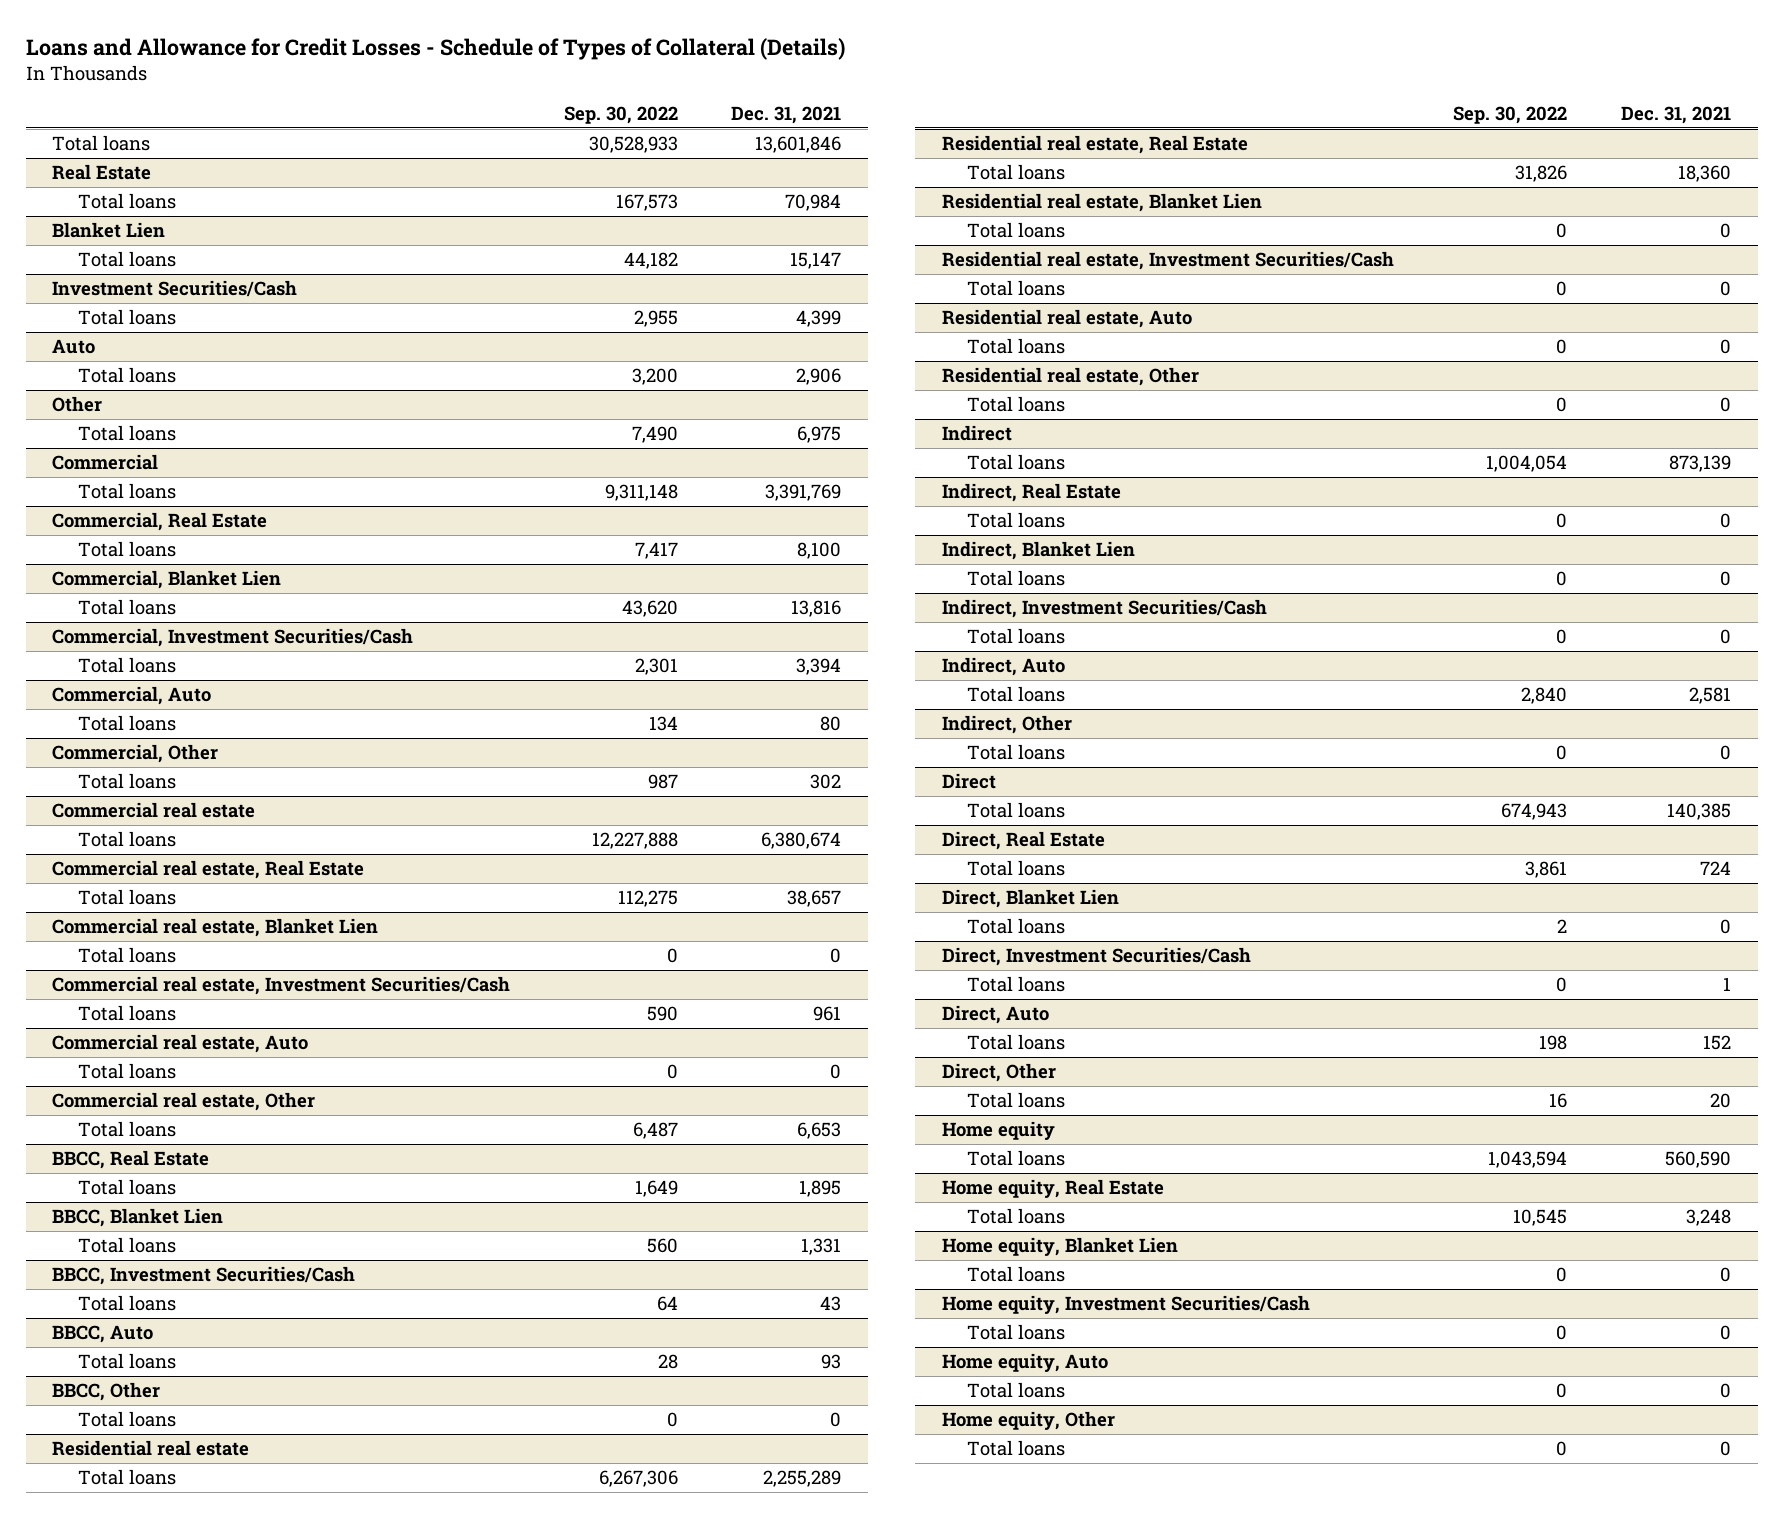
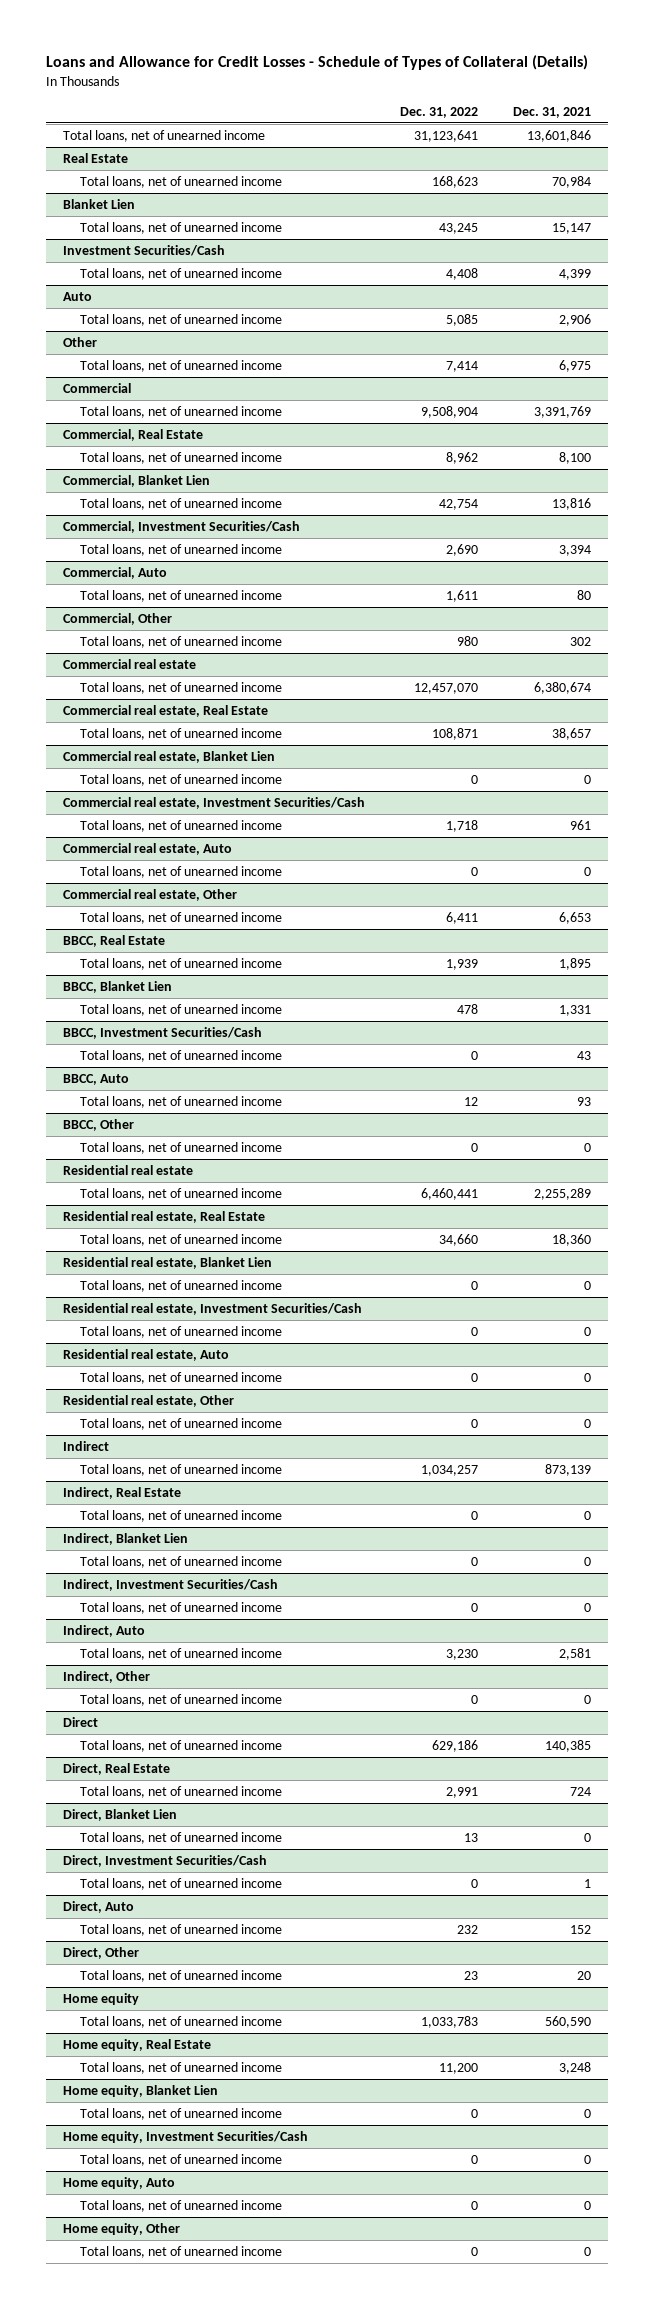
- | Sep. 30, 2022 | Dec. 31, 2021
+ | Dec. 31, 2022 | Dec. 31, 2021
- Total loans | 30,528,933 | 13,601,846
+ Total loans, net of unearned income | 31,123,641 | 13,601,846
@ Real Estate
- Total loans | 167,573 | 70,984
+ Total loans, net of unearned income | 168,623 | 70,984
@ Blanket Lien
- Total loans | 44,182 | 15,147
+ Total loans, net of unearned income | 43,245 | 15,147
@ Investment Securities/Cash
- Total loans | 2,955 | 4,399
+ Total loans, net of unearned income | 4,408 | 4,399
@ Auto
- Total loans | 3,200 | 2,906
+ Total loans, net of unearned income | 5,085 | 2,906
@ Other
- Total loans | 7,490 | 6,975
+ Total loans, net of unearned income | 7,414 | 6,975
@ Commercial
- Total loans | 9,311,148 | 3,391,769
+ Total loans, net of unearned income | 9,508,904 | 3,391,769
@ Commercial, Real Estate
- Total loans | 7,417 | 8,100
+ Total loans, net of unearned income | 8,962 | 8,100
@ Commercial, Blanket Lien
- Total loans | 43,620 | 13,816
+ Total loans, net of unearned income | 42,754 | 13,816
@ Commercial, Investment Securities/Cash
- Total loans | 2,301 | 3,394
+ Total loans, net of unearned income | 2,690 | 3,394
@ Commercial, Auto
- Total loans | 134 | 80
+ Total loans, net of unearned income | 1,611 | 80
@ Commercial, Other
- Total loans | 987 | 302
+ Total loans, net of unearned income | 980 | 302
@ Commercial real estate
- Total loans | 12,227,888 | 6,380,674
+ Total loans, net of unearned income | 12,457,070 | 6,380,674
@ Commercial real estate, Real Estate
- Total loans | 112,275 | 38,657
+ Total loans, net of unearned income | 108,871 | 38,657
@ Commercial real estate, Blanket Lien
- Total loans | 0 | 0
+ Total loans, net of unearned income | 0 | 0
@ Commercial real estate, Investment Securities/Cash
- Total loans | 590 | 961
+ Total loans, net of unearned income | 1,718 | 961
@ Commercial real estate, Auto
- Total loans | 0 | 0
+ Total loans, net of unearned income | 0 | 0
@ Commercial real estate, Other
- Total loans | 6,487 | 6,653
+ Total loans, net of unearned income | 6,411 | 6,653
@ BBCC, Real Estate
- Total loans | 1,649 | 1,895
+ Total loans, net of unearned income | 1,939 | 1,895
@ BBCC, Blanket Lien
- Total loans | 560 | 1,331
+ Total loans, net of unearned income | 478 | 1,331
@ BBCC, Investment Securities/Cash
- Total loans | 64 | 43
+ Total loans, net of unearned income | 0 | 43
@ BBCC, Auto
- Total loans | 28 | 93
+ Total loans, net of unearned income | 12 | 93
@ BBCC, Other
- Total loans | 0 | 0
+ Total loans, net of unearned income | 0 | 0
@ Residential real estate
- Total loans | 6,267,306 | 2,255,289
+ Total loans, net of unearned income | 6,460,441 | 2,255,289
@ Residential real estate, Real Estate
- Total loans | 31,826 | 18,360
+ Total loans, net of unearned income | 34,660 | 18,360
@ Residential real estate, Blanket Lien
- Total loans | 0 | 0
+ Total loans, net of unearned income | 0 | 0
@ Residential real estate, Investment Securities/Cash
- Total loans | 0 | 0
+ Total loans, net of unearned income | 0 | 0
@ Residential real estate, Auto
- Total loans | 0 | 0
+ Total loans, net of unearned income | 0 | 0
@ Residential real estate, Other
- Total loans | 0 | 0
+ Total loans, net of unearned income | 0 | 0
@ Indirect
- Total loans | 1,004,054 | 873,139
+ Total loans, net of unearned income | 1,034,257 | 873,139
@ Indirect, Real Estate
- Total loans | 0 | 0
+ Total loans, net of unearned income | 0 | 0
@ Indirect, Blanket Lien
- Total loans | 0 | 0
+ Total loans, net of unearned income | 0 | 0
@ Indirect, Investment Securities/Cash
- Total loans | 0 | 0
+ Total loans, net of unearned income | 0 | 0
@ Indirect, Auto
- Total loans | 2,840 | 2,581
+ Total loans, net of unearned income | 3,230 | 2,581
@ Indirect, Other
- Total loans | 0 | 0
+ Total loans, net of unearned income | 0 | 0
@ Direct
- Total loans | 674,943 | 140,385
+ Total loans, net of unearned income | 629,186 | 140,385
@ Direct, Real Estate
- Total loans | 3,861 | 724
+ Total loans, net of unearned income | 2,991 | 724
@ Direct, Blanket Lien
- Total loans | 2 | 0
+ Total loans, net of unearned income | 13 | 0
@ Direct, Investment Securities/Cash
- Total loans | 0 | 1
+ Total loans, net of unearned income | 0 | 1
@ Direct, Auto
- Total loans | 198 | 152
+ Total loans, net of unearned income | 232 | 152
@ Direct, Other
- Total loans | 16 | 20
+ Total loans, net of unearned income | 23 | 20
@ Home equity
- Total loans | 1,043,594 | 560,590
+ Total loans, net of unearned income | 1,033,783 | 560,590
@ Home equity, Real Estate
- Total loans | 10,545 | 3,248
+ Total loans, net of unearned income | 11,200 | 3,248
@ Home equity, Blanket Lien
- Total loans | 0 | 0
+ Total loans, net of unearned income | 0 | 0
@ Home equity, Investment Securities/Cash
- Total loans | 0 | 0
+ Total loans, net of unearned income | 0 | 0
@ Home equity, Auto
- Total loans | 0 | 0
+ Total loans, net of unearned income | 0 | 0
@ Home equity, Other
- Total loans | 0 | 0
+ Total loans, net of unearned income | 0 | 0

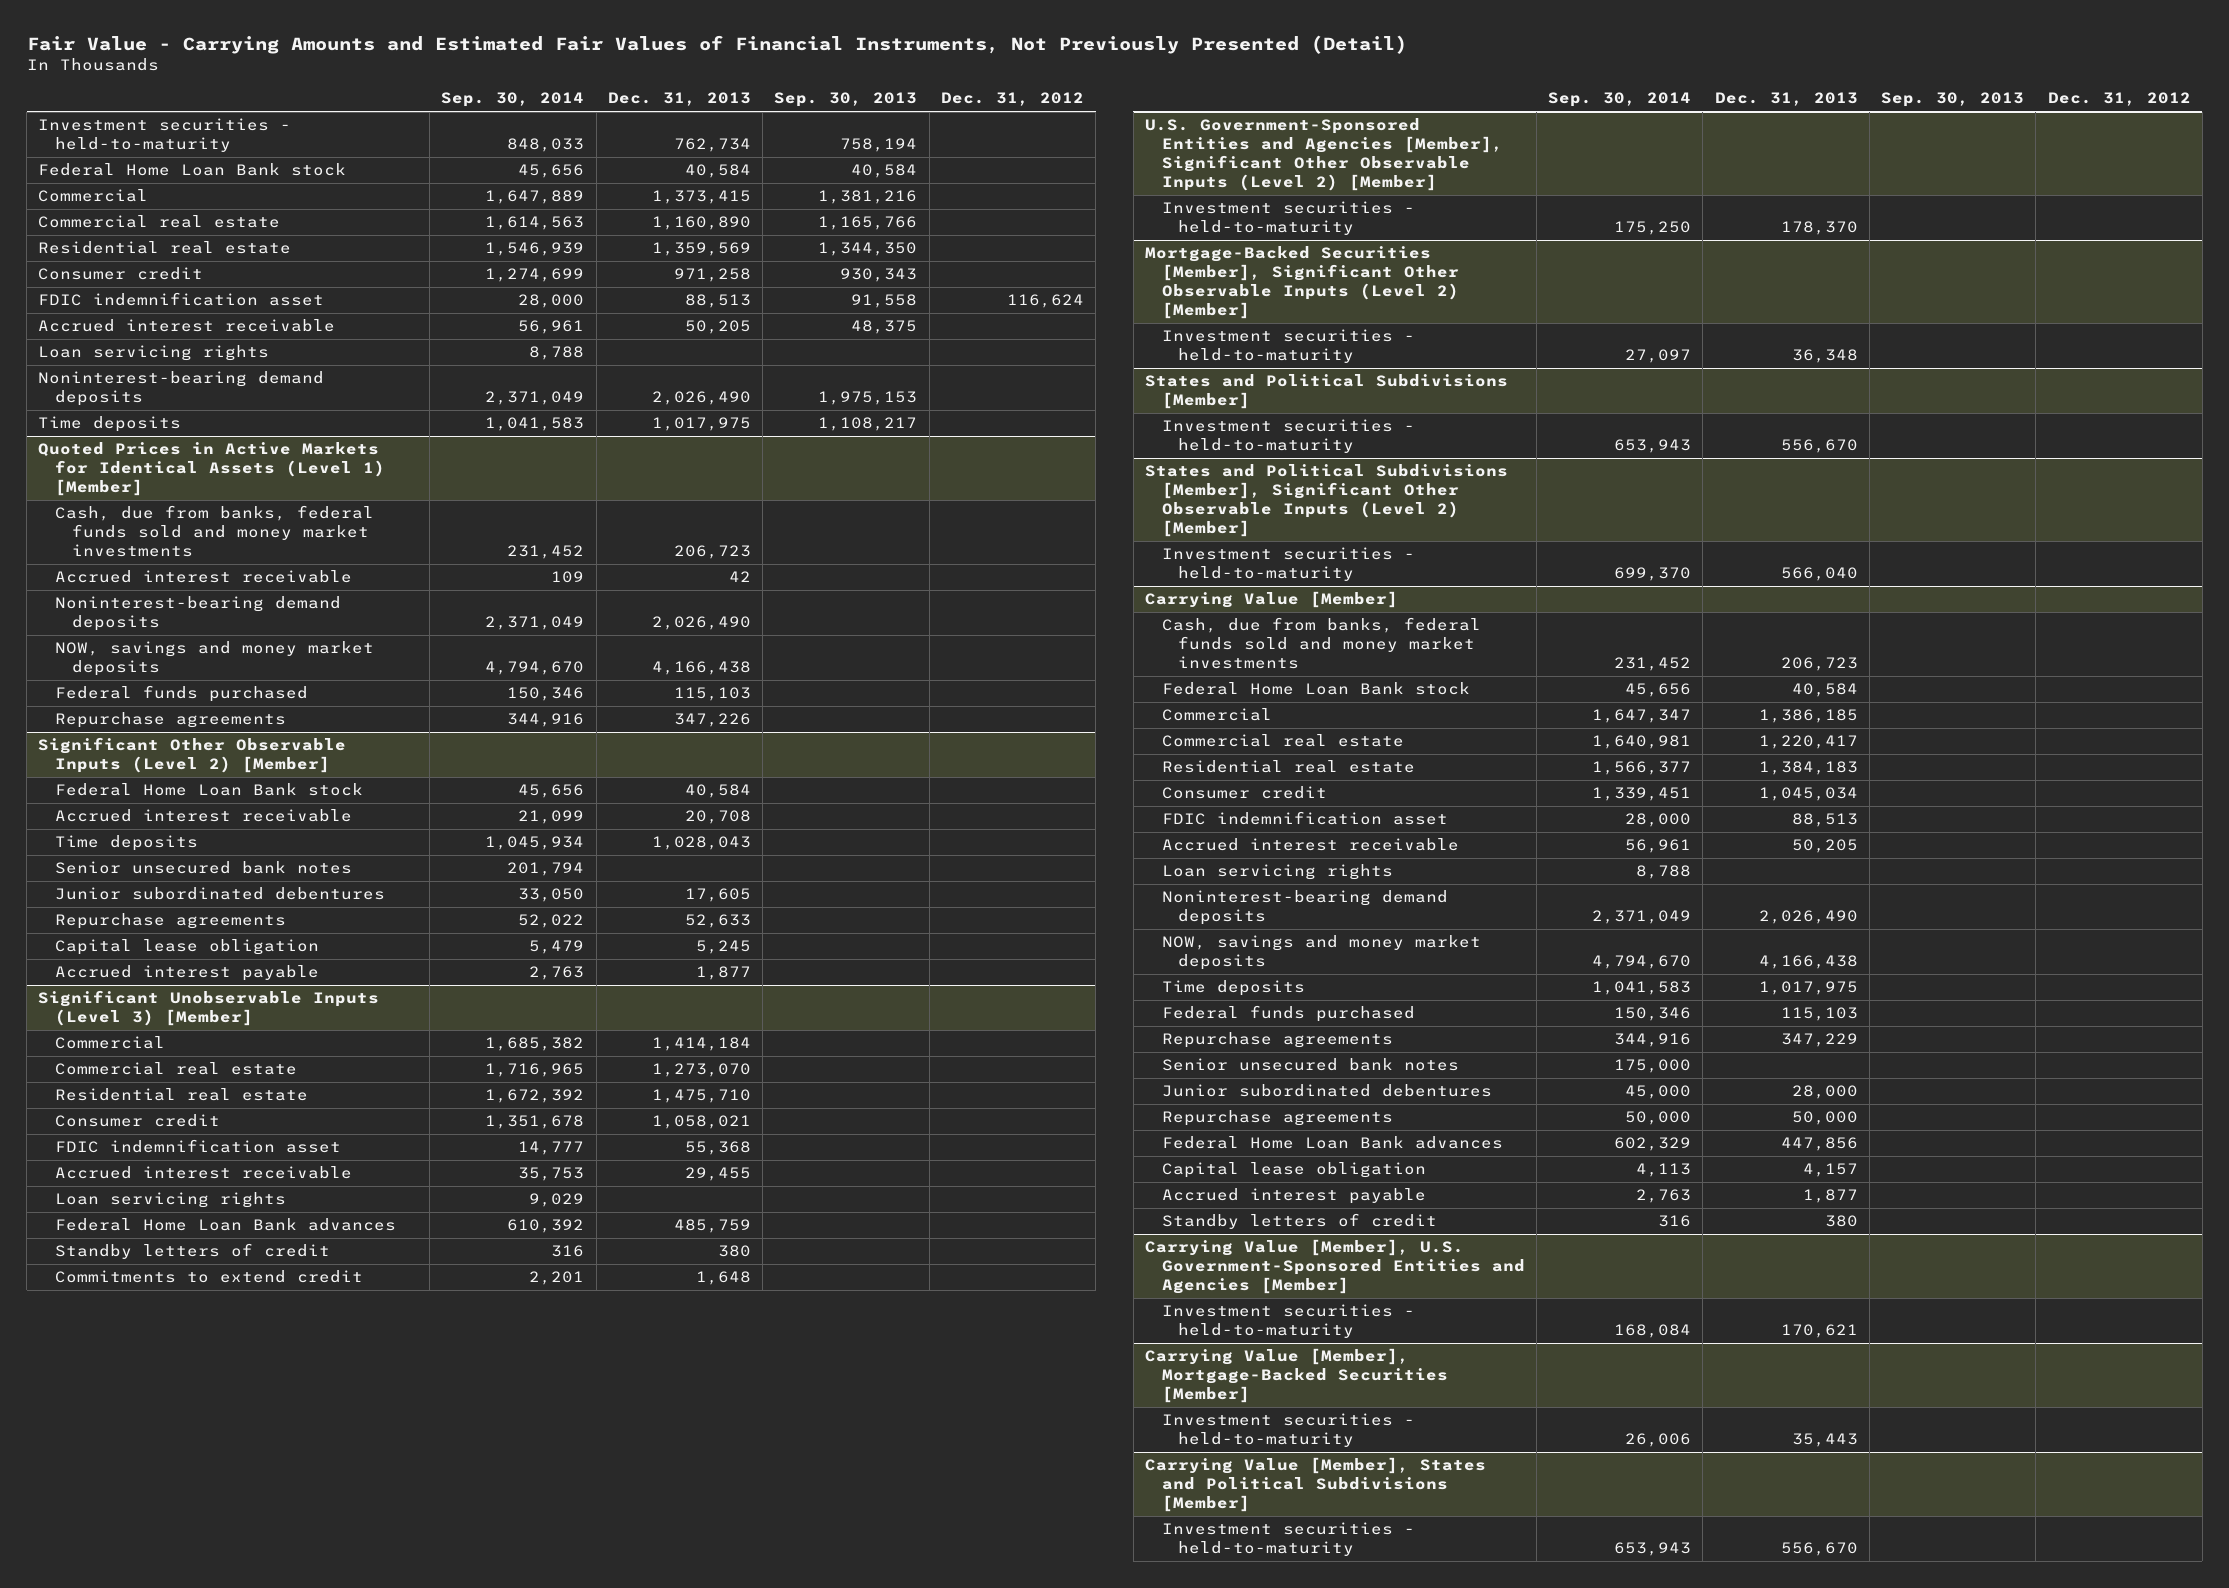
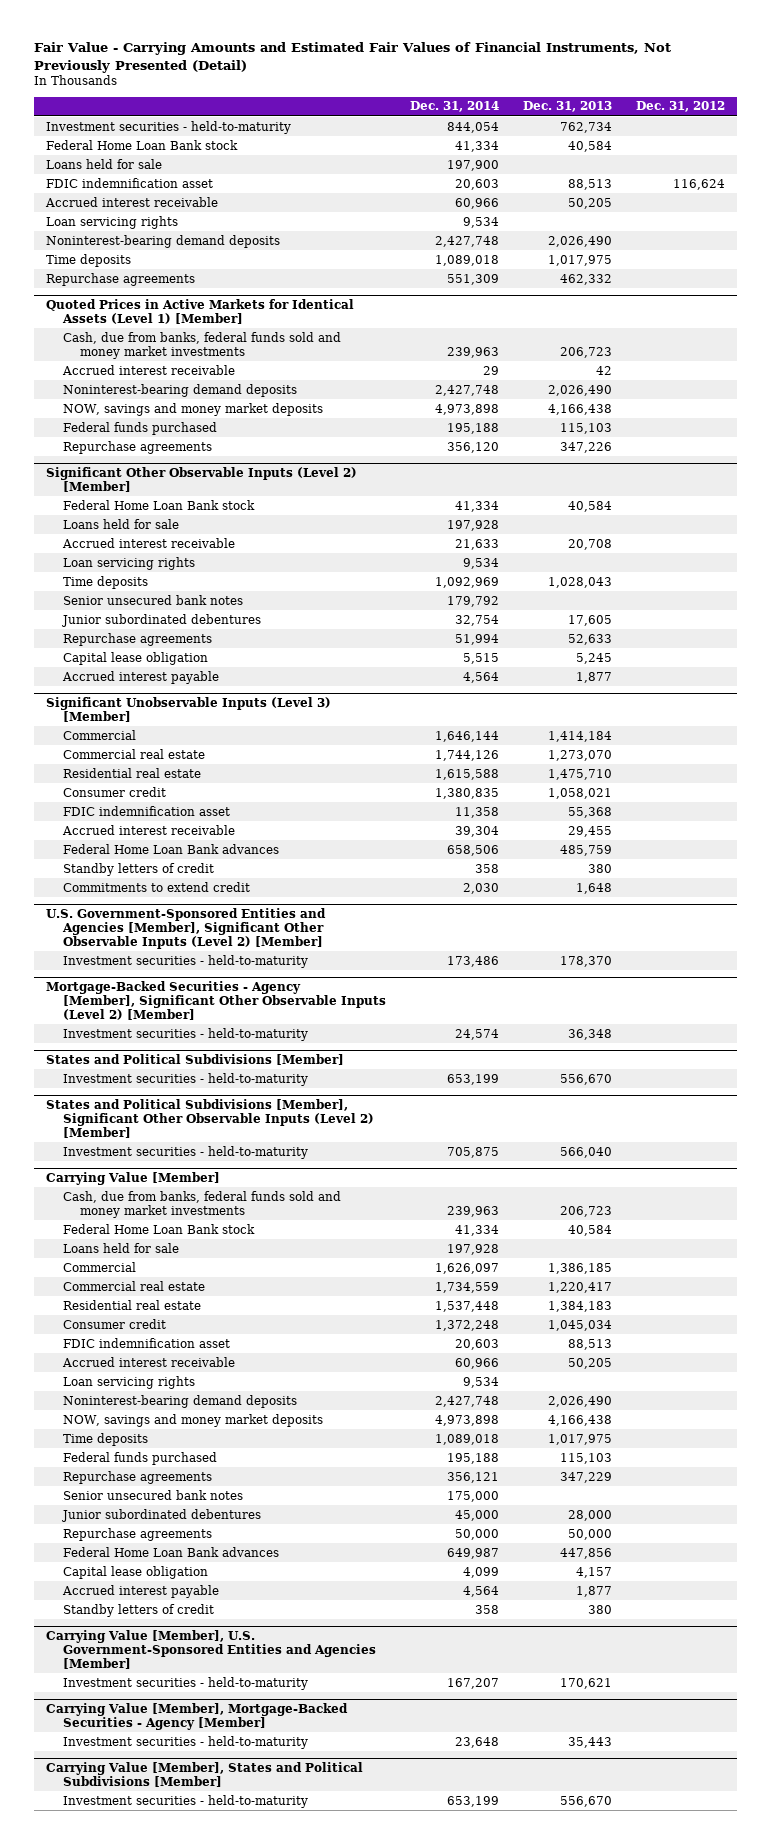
- | Sep. 30, 2014 | Dec. 31, 2013 | Sep. 30, 2013 | Dec. 31, 2012
+ | Dec. 31, 2014 | Dec. 31, 2013 | Dec. 31, 2012
- Commercial | 1,647,889 | 1,373,415 | 1,381,216 |
- Commercial real estate | 1,614,563 | 1,160,890 | 1,165,766 |
- Residential real estate | 1,546,939 | 1,359,569 | 1,344,350 |
- Consumer credit | 1,274,699 | 971,258 | 930,343 |
+ Loans held for sale | 197,900 | |
+ Repurchase agreements | 551,309 | 462,332 |
@ Significant Other Observable Inputs (Level 2) [Member]
+ Loans held for sale | 197,928 | |
+ Loan servicing rights | 9,534 | |
@ Significant Unobservable Inputs (Level 3) [Member]
- Loan servicing rights | 9,029 | | |
- Mortgage-Backed Securities [Member], Significant Other Observable Inputs (Level 2) [Member]
+ Mortgage-Backed Securities - Agency [Member], Significant Other Observable Inputs (Level 2) [Member]
@ Carrying Value [Member]
+ Loans held for sale | 197,928 | |
- Carrying Value [Member], Mortgage-Backed Securities [Member]
+ Carrying Value [Member], Mortgage-Backed Securities - Agency [Member]

